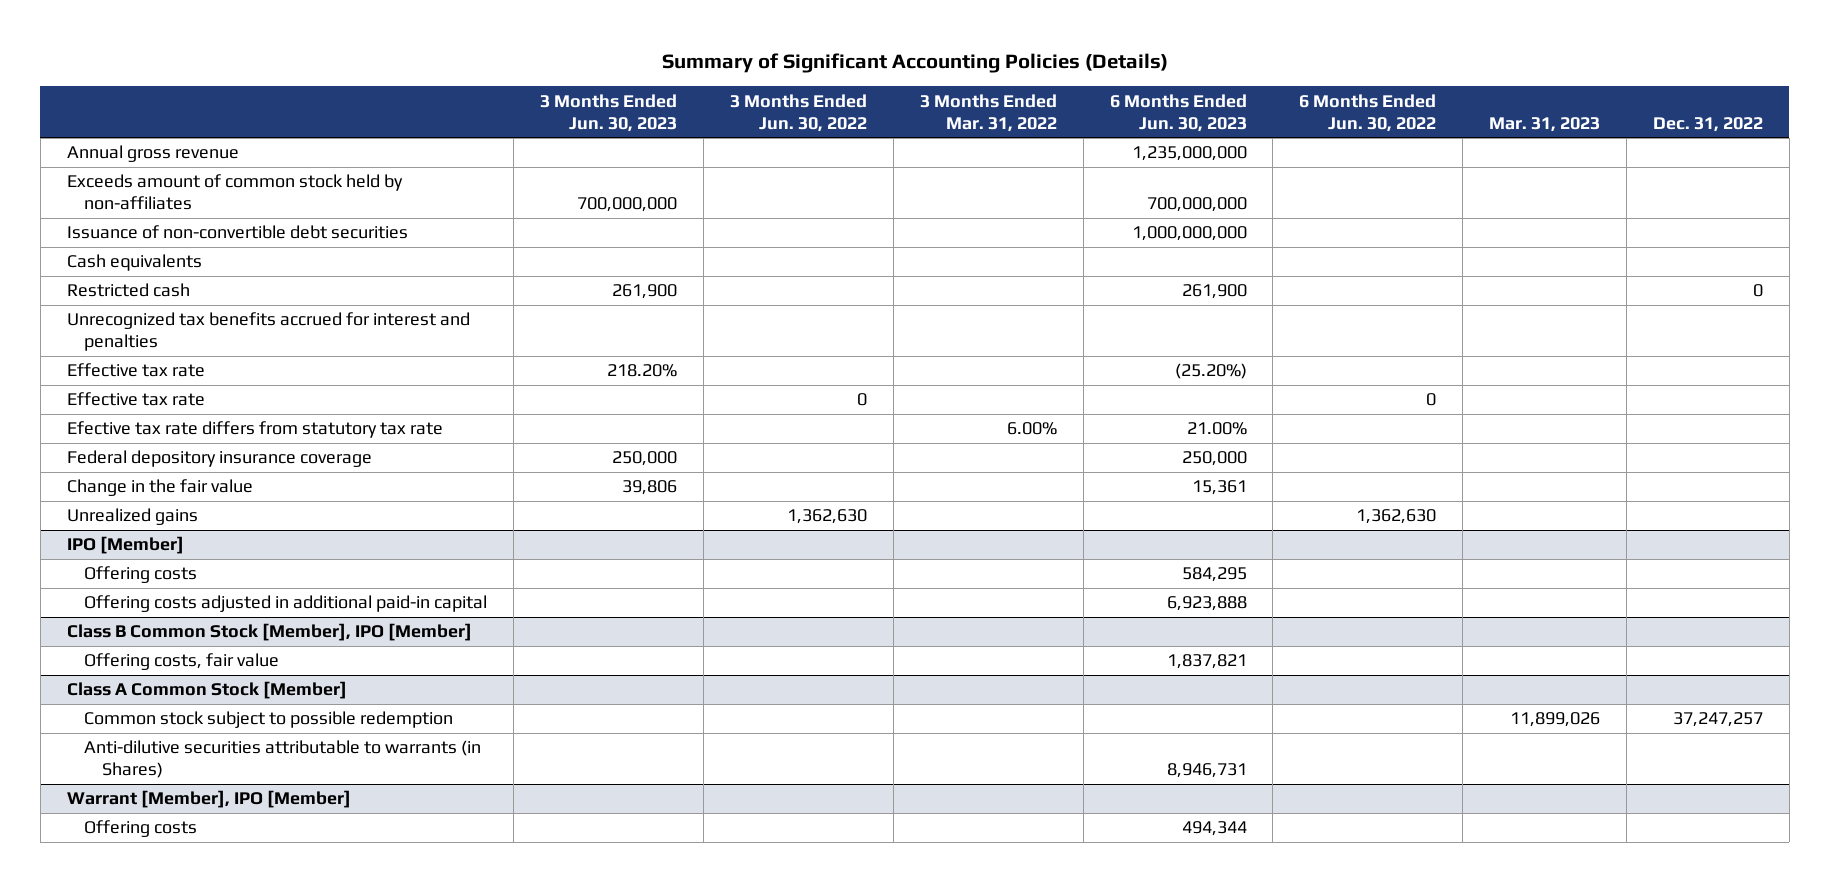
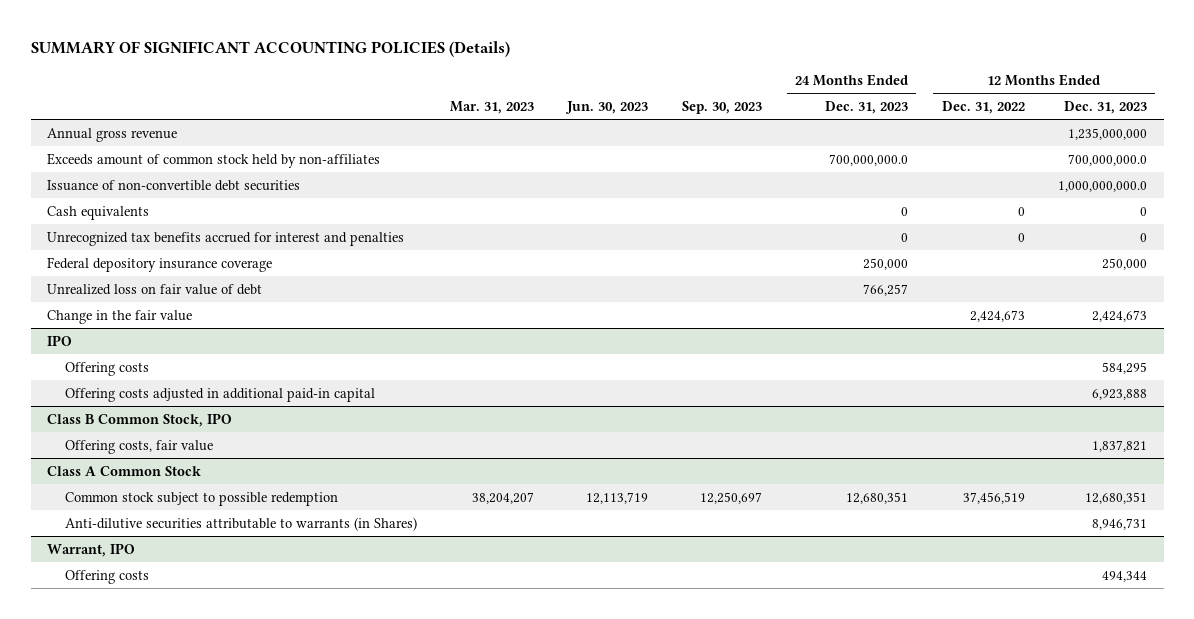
- Summary of Significant Accounting Policies (Details)
+ SUMMARY OF SIGNIFICANT ACCOUNTING POLICIES (Details)
- | 3 Months Ended Jun. 30, 2023 | 3 Months Ended Jun. 30, 2022 | 3 Months Ended Mar. 31, 2022 | 6 Months Ended Jun. 30, 2023 | 6 Months Ended Jun. 30, 2022 | Mar. 31, 2023 | Dec. 31, 2022
+ | Mar. 31, 2023 | Jun. 30, 2023 | Sep. 30, 2023 | 24 Months Ended Dec. 31, 2023 | 12 Months Ended Dec. 31, 2022 | 12 Months Ended Dec. 31, 2023
- Restricted cash | 261,900 | | | 261,900 | | | 0
- Effective tax rate | 218.20% | | | (25.20%) | | |
- Effective tax rate | | 0 | | | 0 | |
- Efective tax rate differs from statutory tax rate | | | 6.00% | 21.00% | | |
+ Unrealized loss on fair value of debt | | | | 766,257 | |
- Unrealized gains | | 1,362,630 | | | 1,362,630 | |
- IPO [Member]
+ IPO
- Class B Common Stock [Member], IPO [Member]
+ Class B Common Stock, IPO
- Class A Common Stock [Member]
- Common stock subject to possible redemption | | | | | | 11,899,026 | 37,247,257
+ Class A Common Stock
+ Common stock subject to possible redemption | 38,204,207 | 12,113,719 | 12,250,697 | 12,680,351 | 37,456,519 | 12,680,351
- Warrant [Member], IPO [Member]
+ Warrant, IPO

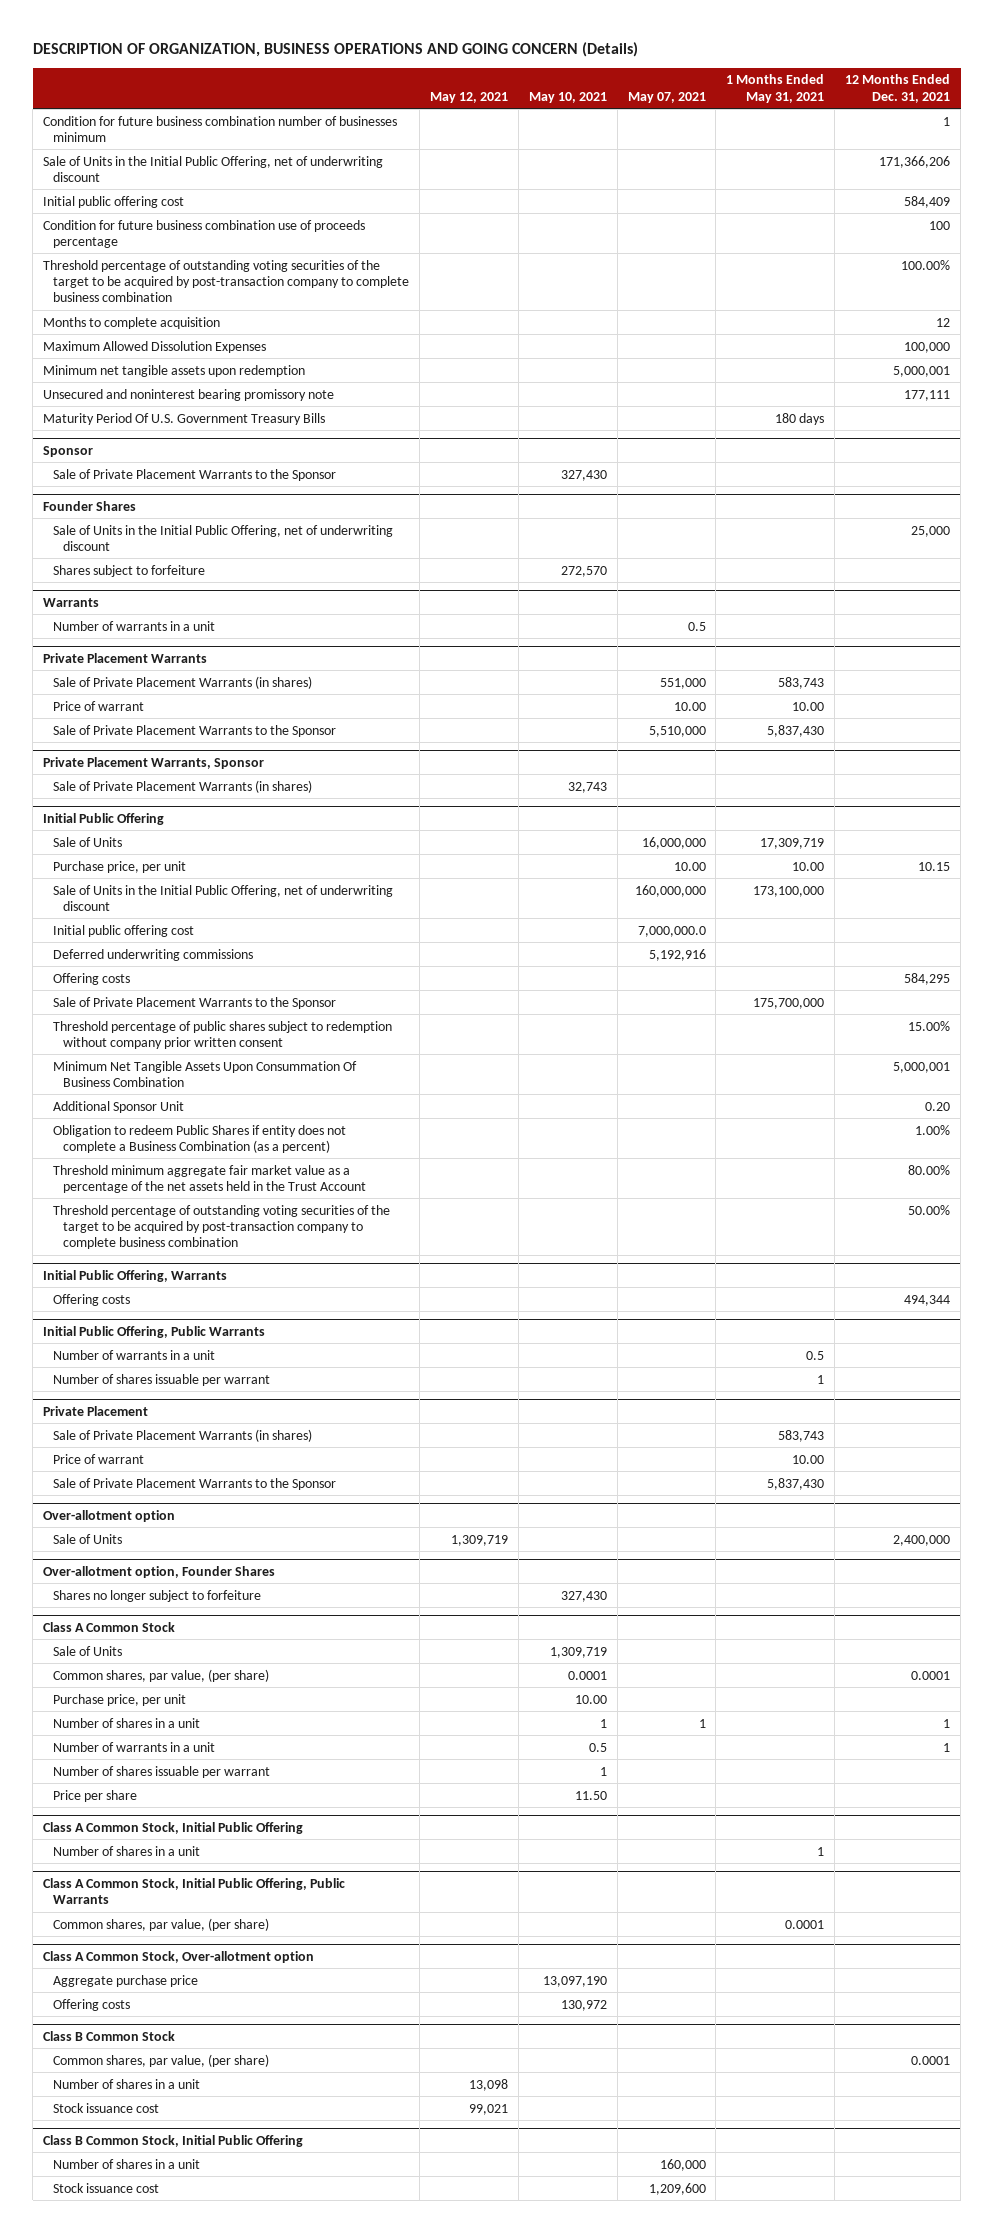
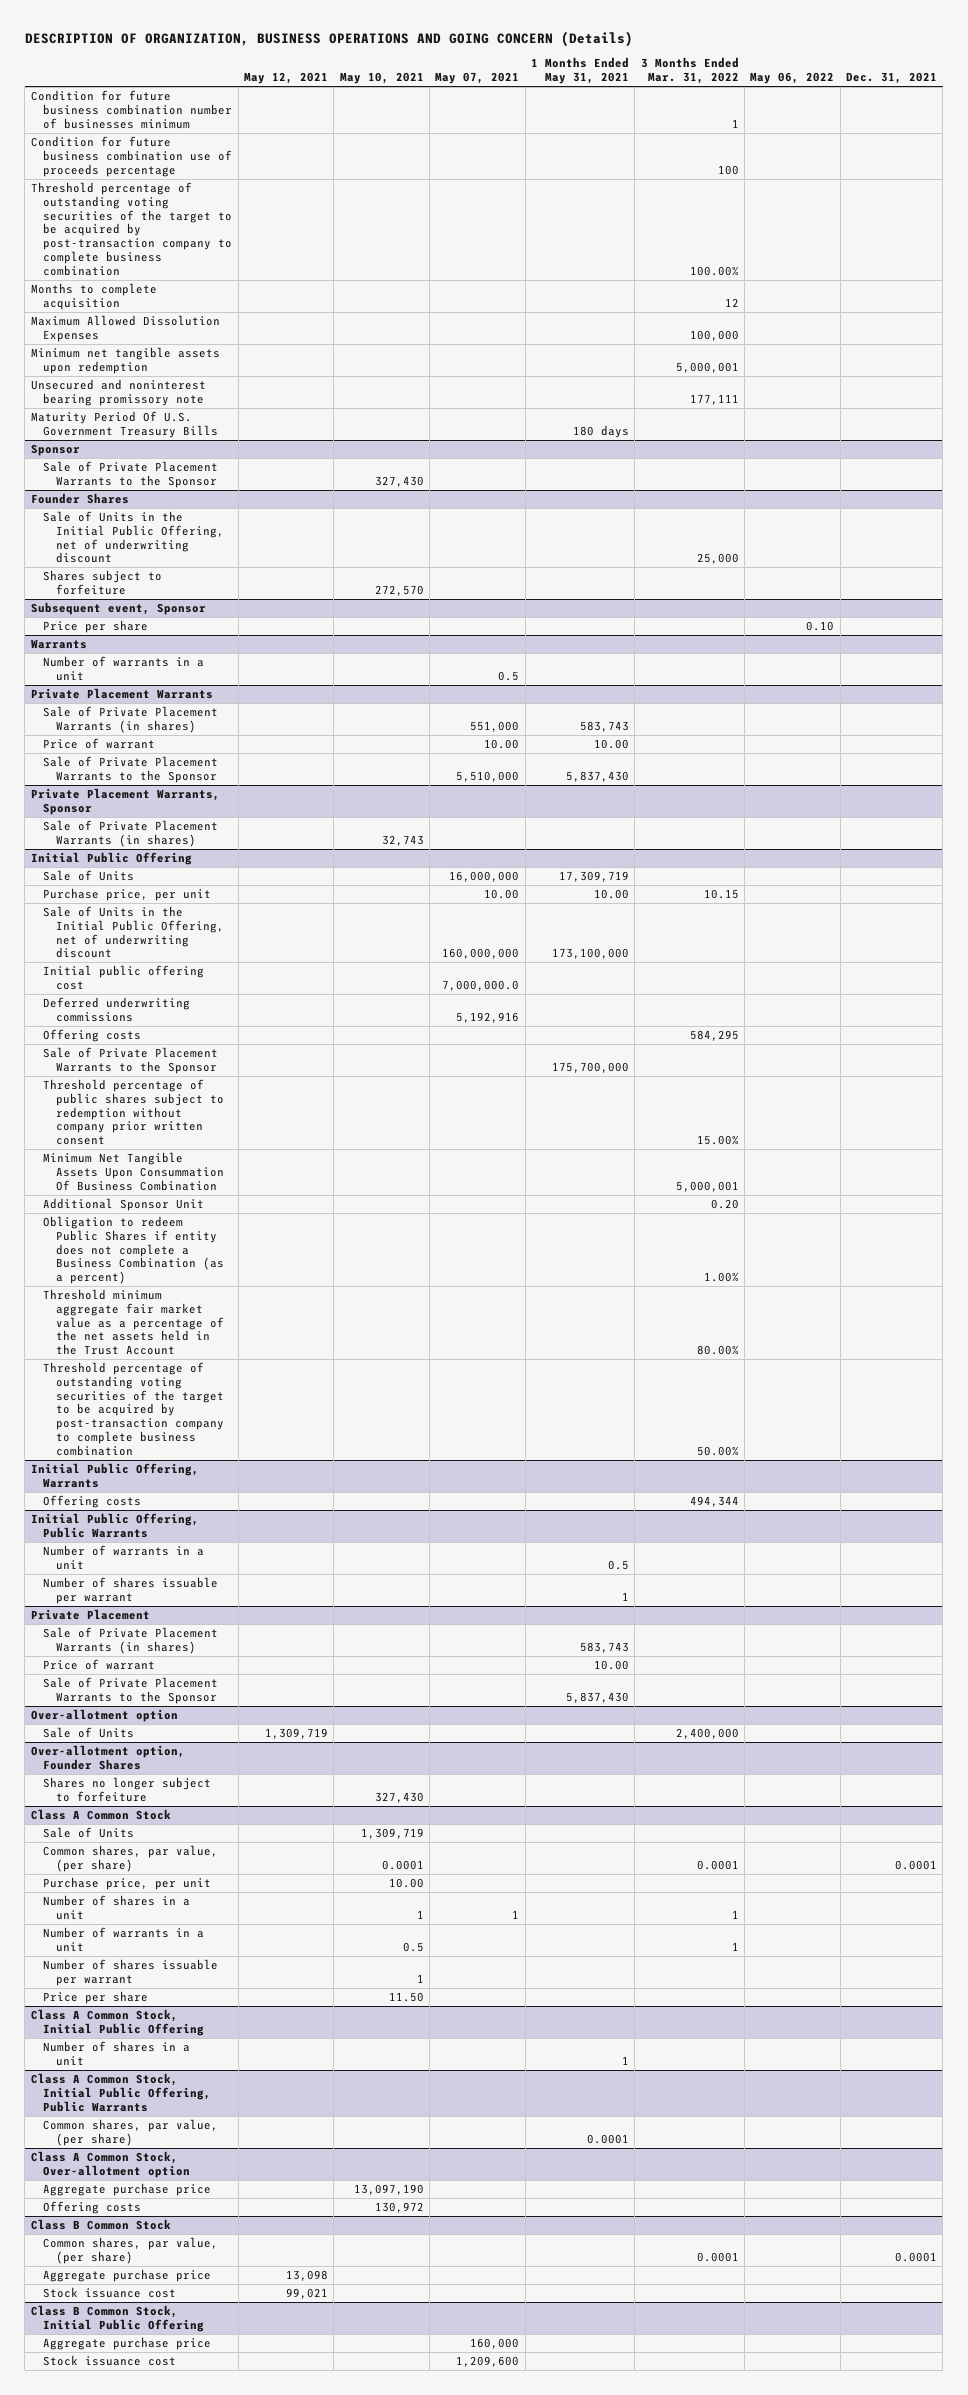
- | May 12, 2021 | May 10, 2021 | May 07, 2021 | 1 Months Ended May 31, 2021 | 12 Months Ended Dec. 31, 2021
+ | May 12, 2021 | May 10, 2021 | May 07, 2021 | 1 Months Ended May 31, 2021 | 3 Months Ended Mar. 31, 2022 | May 06, 2022 | Dec. 31, 2021
- Sale of Units in the Initial Public Offering, net of underwriting discount | | | | | 171,366,206
- Initial public offering cost | | | | | 584,409
+ Subsequent event, Sponsor
+ Price per share | | | | | | 0.10 |
@ Class B Common Stock
- Number of shares in a unit | 13,098 | | | |
+ Aggregate purchase price | 13,098 | | | | | |
@ Class B Common Stock, Initial Public Offering
- Number of shares in a unit | | | 160,000 | |
+ Aggregate purchase price | | | 160,000 | | | |

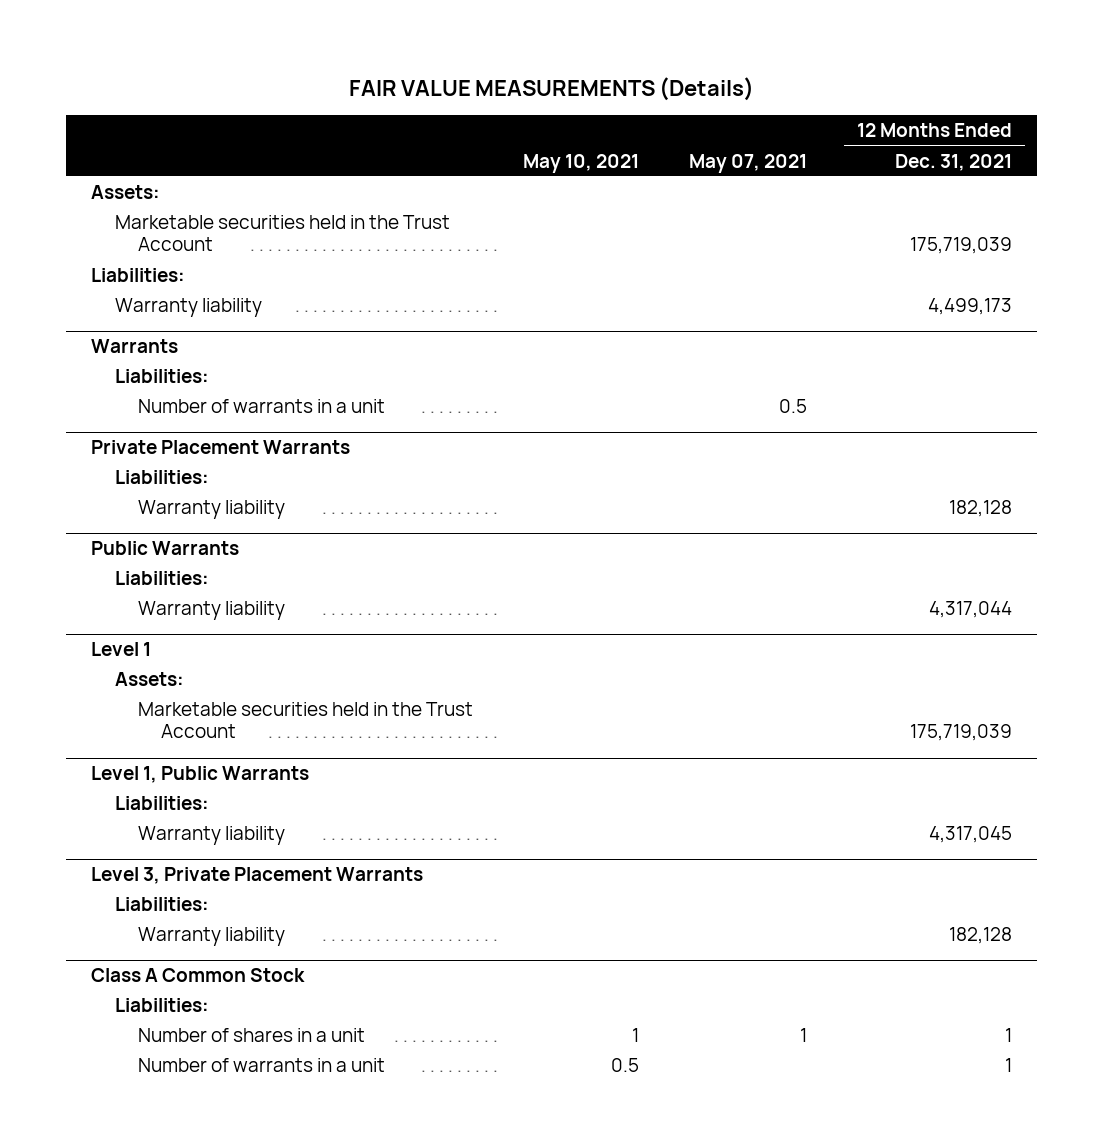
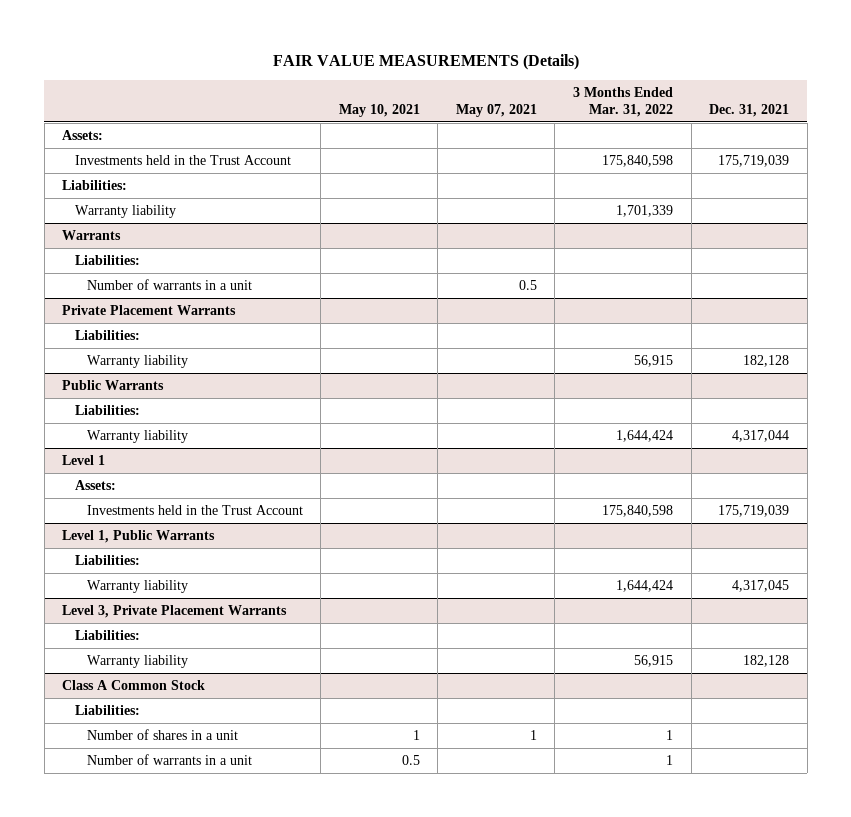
- | May 10, 2021 | May 07, 2021 | 12 Months Ended Dec. 31, 2021
+ | May 10, 2021 | May 07, 2021 | 3 Months Ended Mar. 31, 2022 | Dec. 31, 2021
- Marketable securities held in the Trust Account | | | 175,719,039
+ Investments held in the Trust Account | | | 175,840,598 | 175,719,039
@ Level 1
- Marketable securities held in the Trust Account | | | 175,719,039
+ Investments held in the Trust Account | | | 175,840,598 | 175,719,039

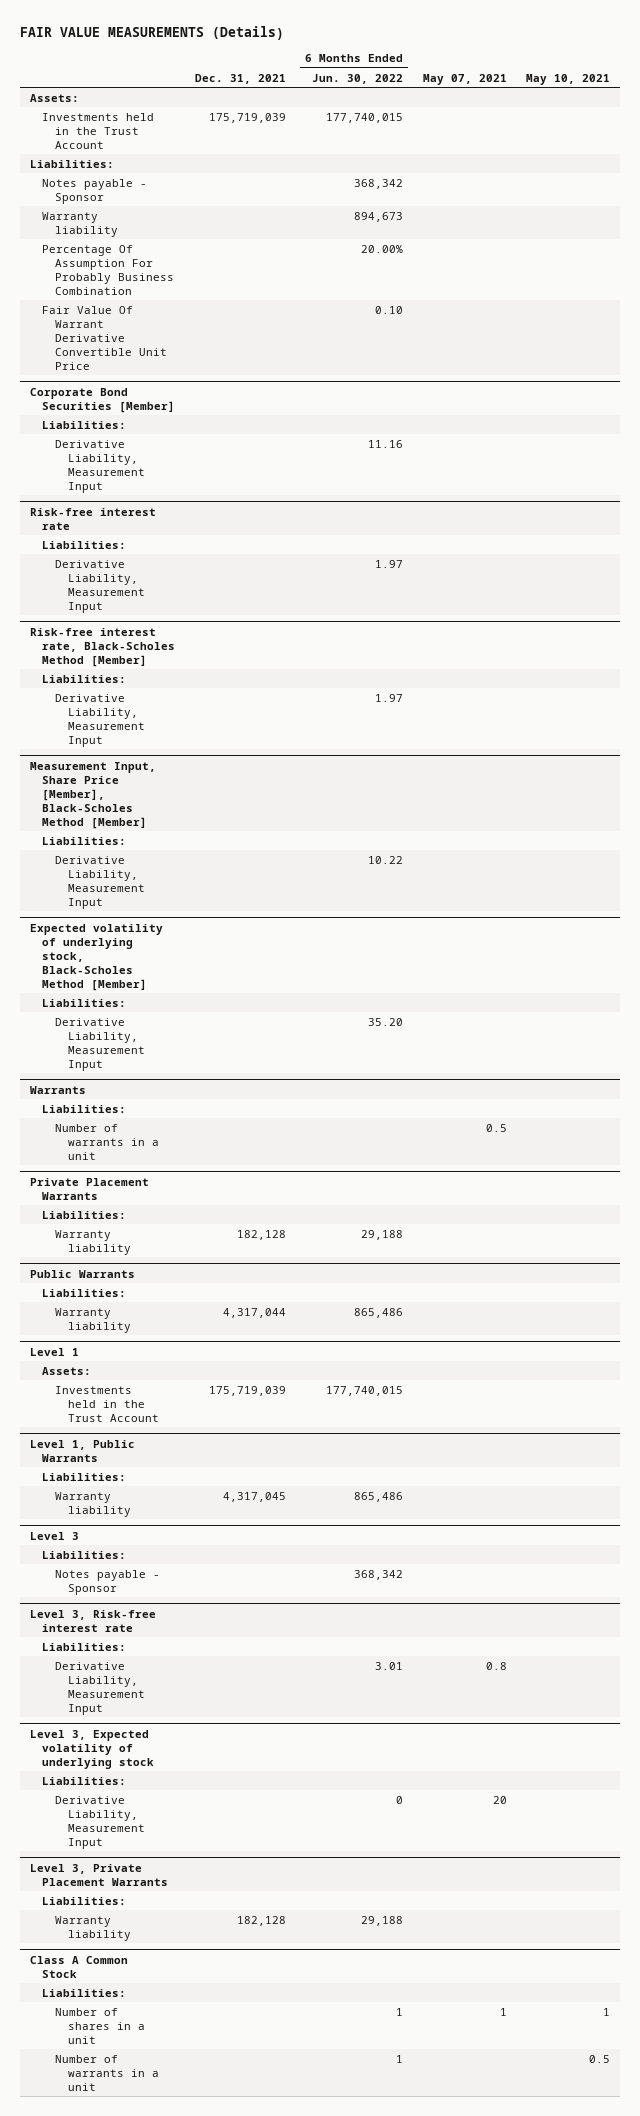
- | May 10, 2021 | May 07, 2021 | 3 Months Ended Mar. 31, 2022 | Dec. 31, 2021
+ | Dec. 31, 2021 | 6 Months Ended Jun. 30, 2022 | May 07, 2021 | May 10, 2021
+ Notes payable - Sponsor | | 368,342 | |
+ Percentage Of Assumption For Probably Business Combination | | 20.00% | |
+ Fair Value Of Warrant Derivative Convertible Unit Price | | 0.10 | |
+ Corporate Bond Securities [Member]
+ Liabilities:
+ Derivative Liability, Measurement Input | | 11.16 | |
+ Risk-free interest rate
+ Liabilities:
+ Derivative Liability, Measurement Input | | 1.97 | |
+ Risk-free interest rate, Black-Scholes Method [Member]
+ Liabilities:
+ Derivative Liability, Measurement Input | | 1.97 | |
+ Measurement Input, Share Price [Member], Black-Scholes Method [Member]
+ Liabilities:
+ Derivative Liability, Measurement Input | | 10.22 | |
+ Expected volatility of underlying stock, Black-Scholes Method [Member]
+ Liabilities:
+ Derivative Liability, Measurement Input | | 35.20 | |
+ Level 3
+ Liabilities:
+ Notes payable - Sponsor | | 368,342 | |
+ Level 3, Risk-free interest rate
+ Liabilities:
+ Derivative Liability, Measurement Input | | 3.01 | 0.8 |
+ Level 3, Expected volatility of underlying stock
+ Liabilities:
+ Derivative Liability, Measurement Input | | 0 | 20 |

